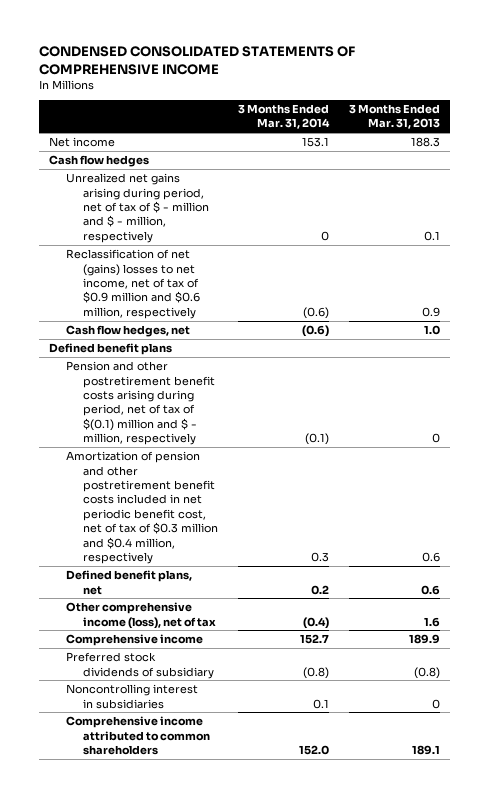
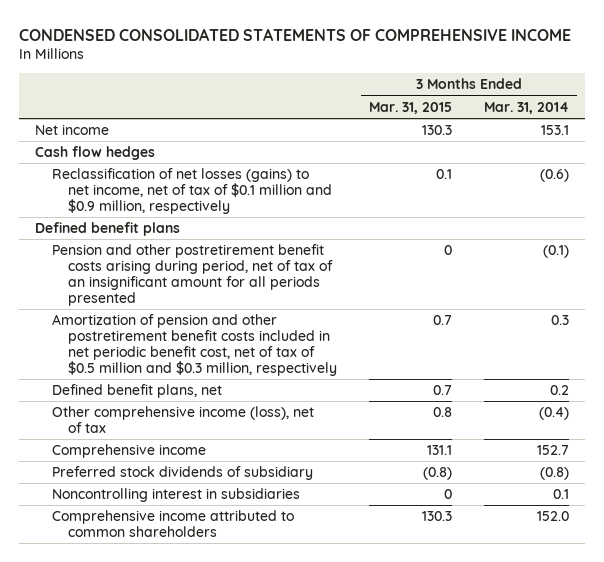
- | 3 Months Ended Mar. 31, 2014 | 3 Months Ended Mar. 31, 2013
+ | 3 Months Ended Mar. 31, 2015 | 3 Months Ended Mar. 31, 2014
- Unrealized net gains arising during period, net of tax of $ - million and $ - million, respectively | 0 | 0.1
- Reclassification of net (gains) losses to net income, net of tax of $0.9 million and $0.6 million, respectively | (0.6) | 0.9
- Cash flow hedges, net | (0.6) | 1.0
+ Reclassification of net losses (gains) to net income, net of tax of $0.1 million and $0.9 million, respectively | 0.1 | (0.6)
- Pension and other postretirement benefit costs arising during period, net of tax of $(0.1) million and $ - million, respectively | (0.1) | 0
- Amortization of pension and other postretirement benefit costs included in net periodic benefit cost, net of tax of $0.3 million and $0.4 million, respectively | 0.3 | 0.6
+ Pension and other postretirement benefit costs arising during period, net of tax of an insignificant amount for all periods presented | 0 | (0.1)
+ Amortization of pension and other postretirement benefit costs included in net periodic benefit cost, net of tax of $0.5 million and $0.3 million, respectively | 0.7 | 0.3

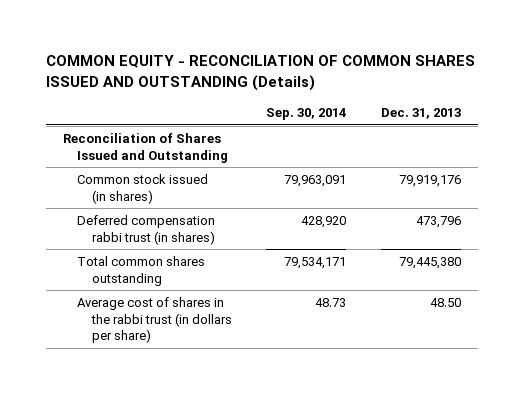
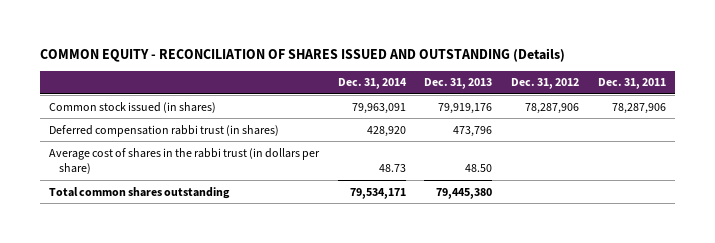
- COMMON EQUITY - RECONCILIATION OF COMMON SHARES ISSUED AND OUTSTANDING (Details)
+ COMMON EQUITY - RECONCILIATION OF SHARES ISSUED AND OUTSTANDING (Details)
- | Sep. 30, 2014 | Dec. 31, 2013
+ | Dec. 31, 2014 | Dec. 31, 2013 | Dec. 31, 2012 | Dec. 31, 2011
- Reconciliation of Shares Issued and Outstanding
moved down: Total common shares outstanding | 79,534,171 | 79,445,380 | |

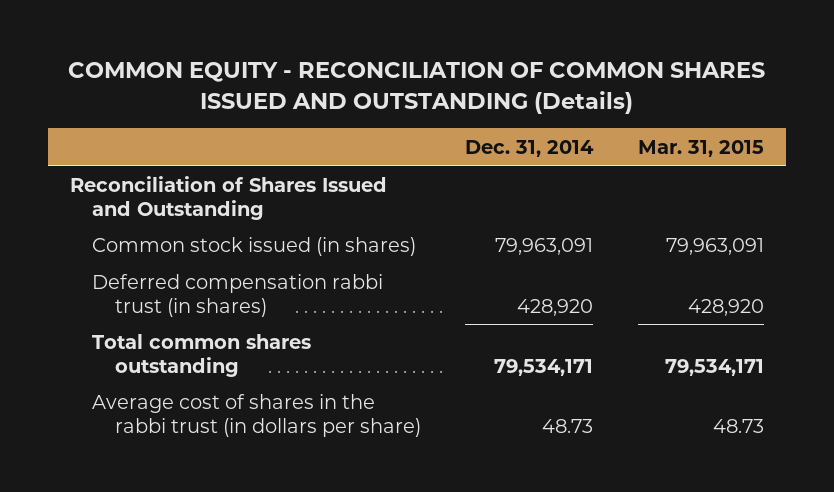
- COMMON EQUITY - RECONCILIATION OF SHARES ISSUED AND OUTSTANDING (Details)
+ COMMON EQUITY - RECONCILIATION OF COMMON SHARES ISSUED AND OUTSTANDING (Details)
- | Dec. 31, 2014 | Dec. 31, 2013 | Dec. 31, 2012 | Dec. 31, 2011
+ | Dec. 31, 2014 | Mar. 31, 2015
+ Reconciliation of Shares Issued and Outstanding
moved down: Average cost of shares in the rabbi trust (in dollars per share) | 48.73 | 48.73

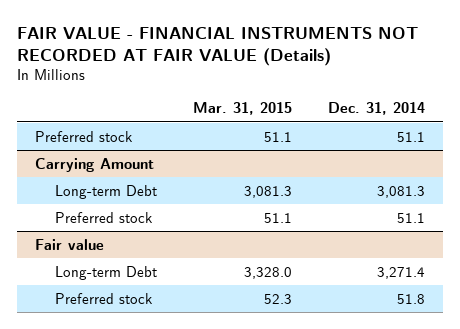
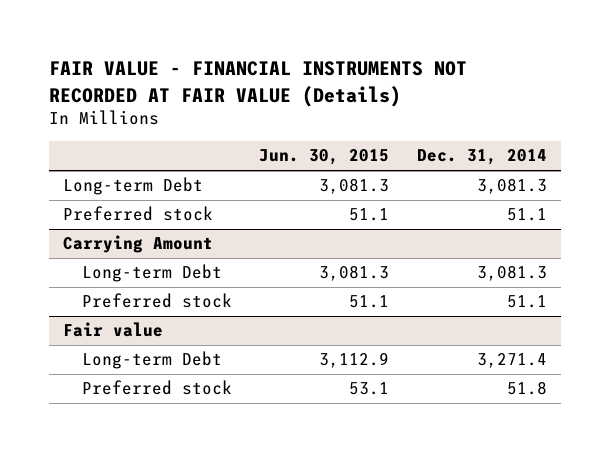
- | Mar. 31, 2015 | Dec. 31, 2014
+ | Jun. 30, 2015 | Dec. 31, 2014
+ Long-term Debt | 3,081.3 | 3,081.3

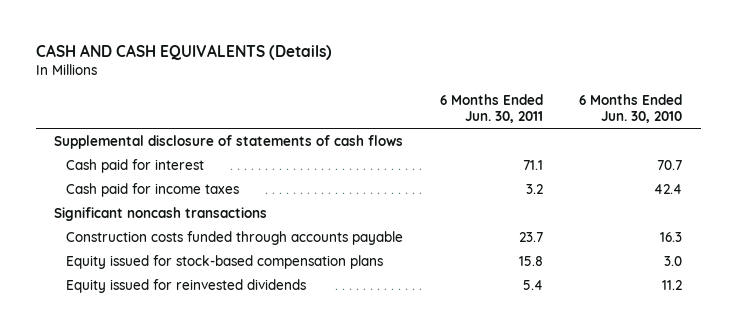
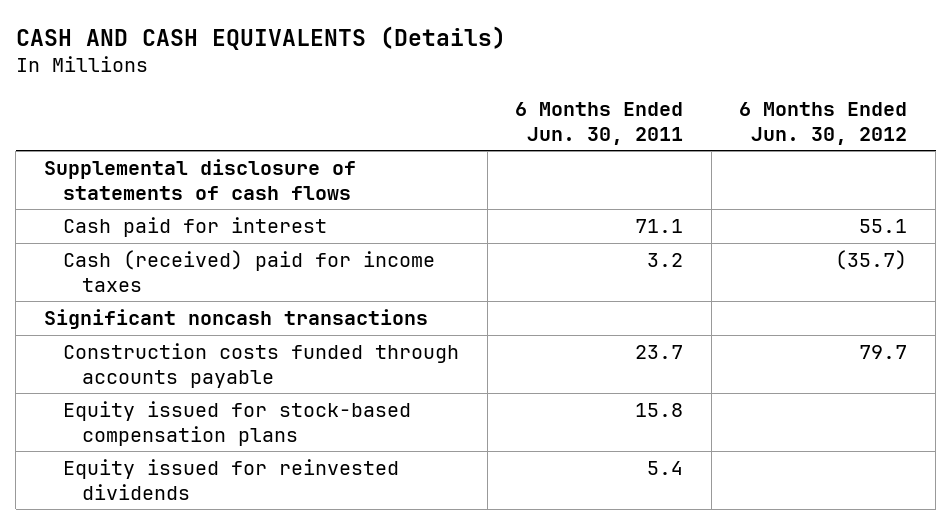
- | 6 Months Ended Jun. 30, 2011 | 6 Months Ended Jun. 30, 2010
+ | 6 Months Ended Jun. 30, 2011 | 6 Months Ended Jun. 30, 2012
- Cash paid for income taxes | 3.2 | 42.4
+ Cash (received) paid for income taxes | 3.2 | (35.7)

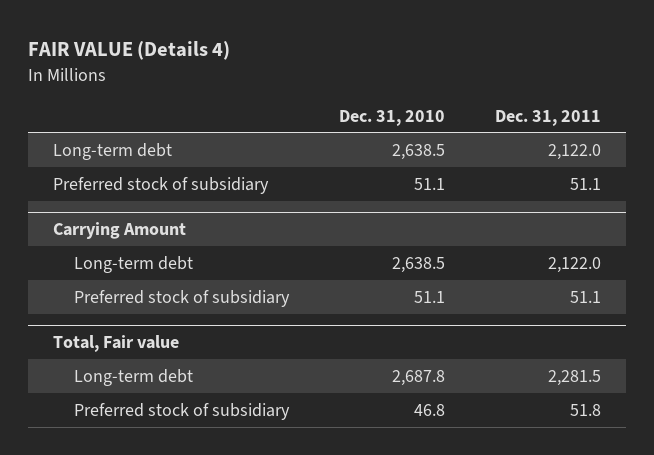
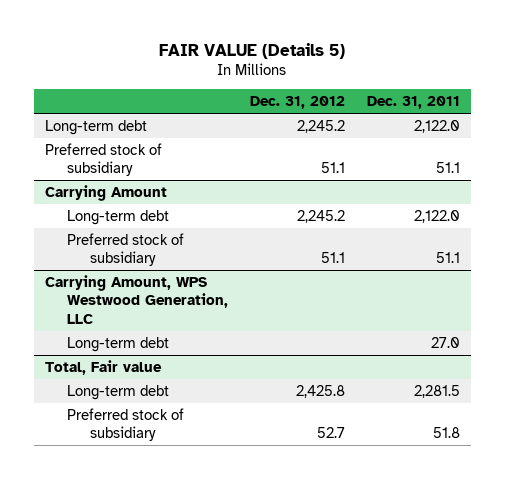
- FAIR VALUE (Details 4)
+ FAIR VALUE (Details 5)
- | Dec. 31, 2010 | Dec. 31, 2011
+ | Dec. 31, 2012 | Dec. 31, 2011
+ Carrying Amount, WPS Westwood Generation, LLC
+ Long-term debt | | 27.0

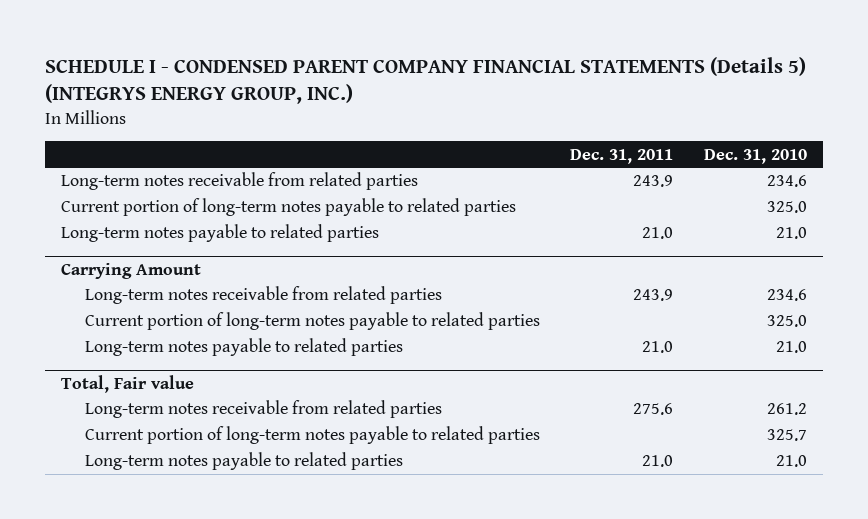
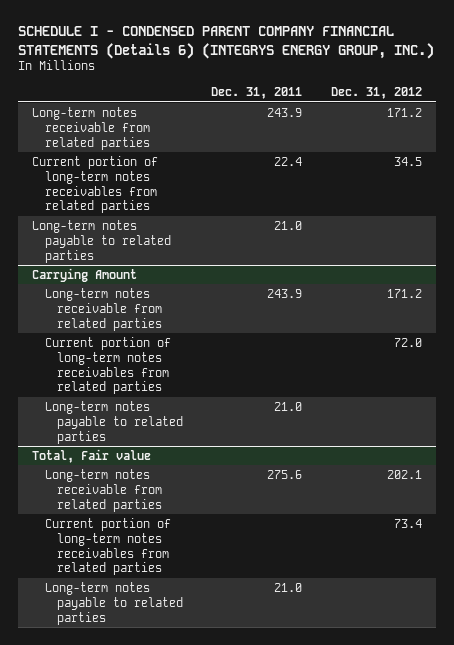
- SCHEDULE I - CONDENSED PARENT COMPANY FINANCIAL STATEMENTS (Details 5) (INTEGRYS ENERGY GROUP, INC.)
+ SCHEDULE I - CONDENSED PARENT COMPANY FINANCIAL STATEMENTS (Details 6) (INTEGRYS ENERGY GROUP, INC.)
- | Dec. 31, 2011 | Dec. 31, 2010
+ | Dec. 31, 2011 | Dec. 31, 2012
- Current portion of long-term notes payable to related parties | | 325.0
+ Current portion of long-term notes receivables from related parties | 22.4 | 34.5
@ Carrying Amount
- Current portion of long-term notes payable to related parties | | 325.0
+ Current portion of long-term notes receivables from related parties | | 72.0
@ Total, Fair value
- Current portion of long-term notes payable to related parties | | 325.7
+ Current portion of long-term notes receivables from related parties | | 73.4

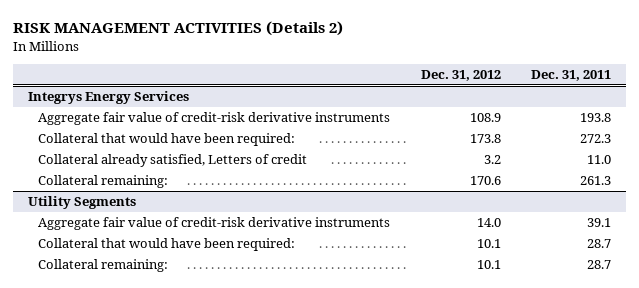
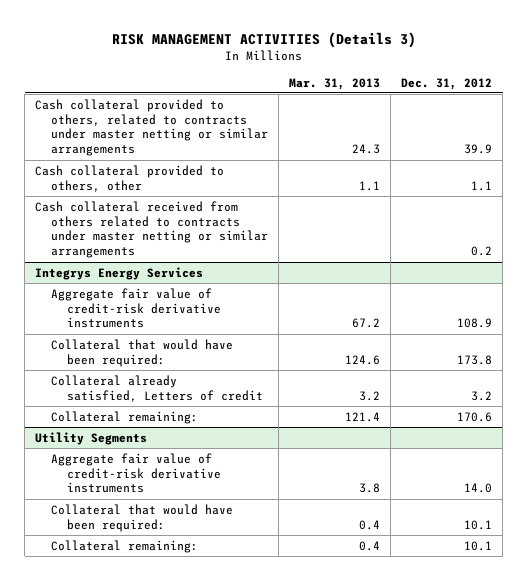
- RISK MANAGEMENT ACTIVITIES (Details 2)
+ RISK MANAGEMENT ACTIVITIES (Details 3)
- | Dec. 31, 2012 | Dec. 31, 2011
+ | Mar. 31, 2013 | Dec. 31, 2012
+ Cash collateral provided to others, related to contracts under master netting or similar arrangements | 24.3 | 39.9
+ Cash collateral provided to others, other | 1.1 | 1.1
+ Cash collateral received from others related to contracts under master netting or similar arrangements | | 0.2

